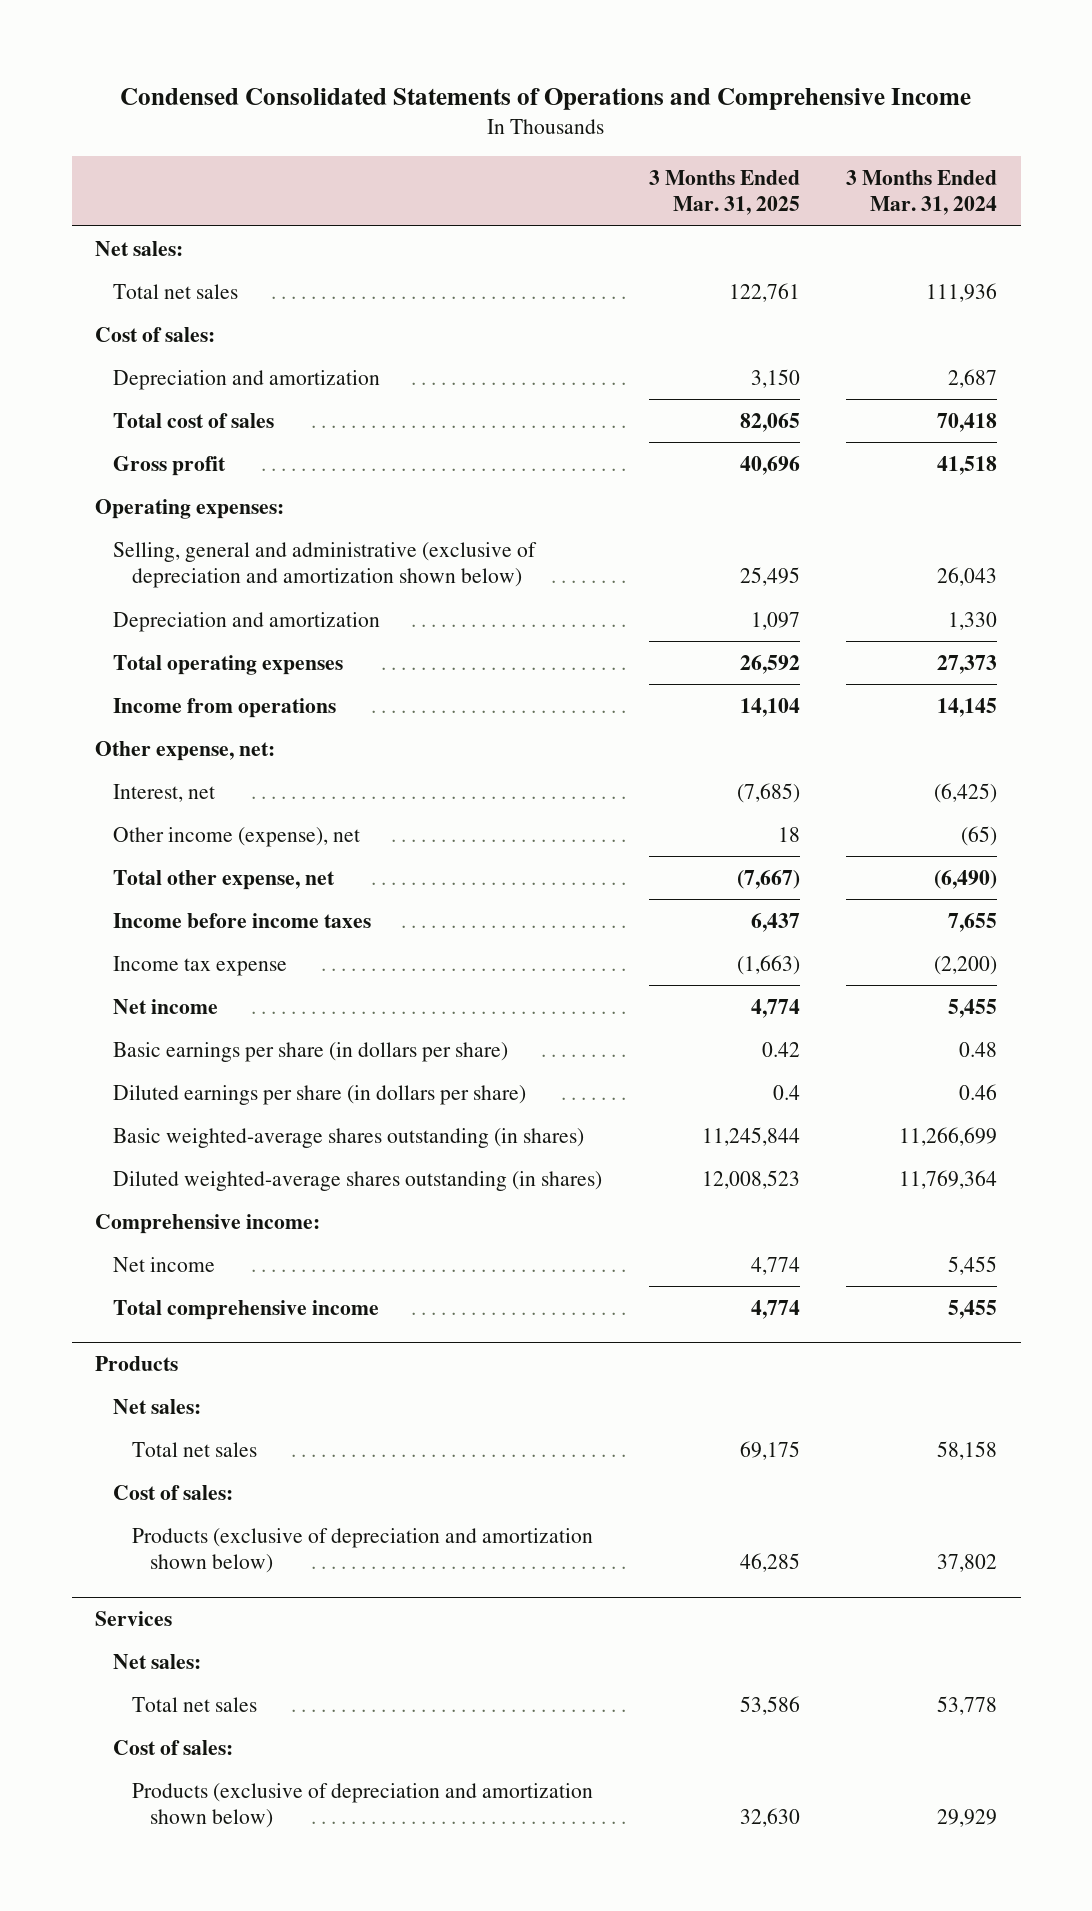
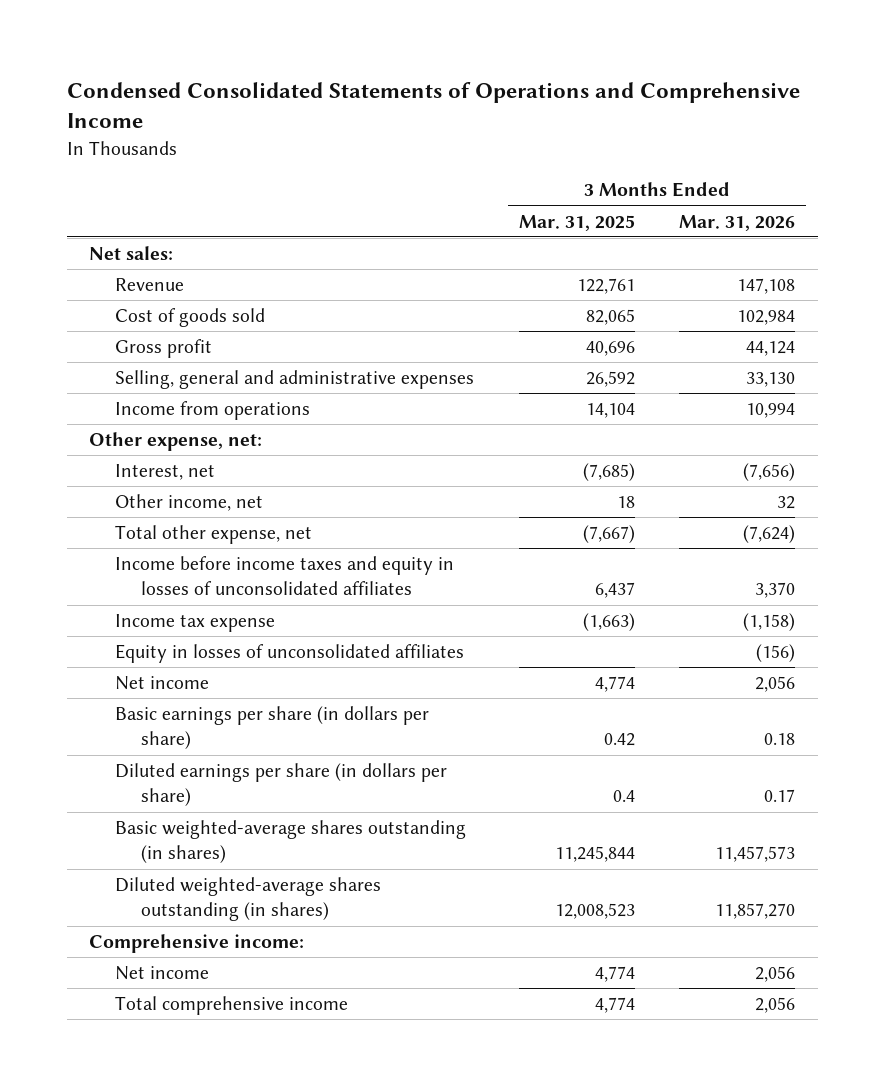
- | 3 Months Ended Mar. 31, 2025 | 3 Months Ended Mar. 31, 2024
+ | 3 Months Ended Mar. 31, 2025 | 3 Months Ended Mar. 31, 2026
- Total net sales | 122,761 | 111,936
- Cost of sales:
- Depreciation and amortization | 3,150 | 2,687
- Total cost of sales | 82,065 | 70,418
+ Revenue | 122,761 | 147,108
+ Cost of goods sold | 82,065 | 102,984
- Operating expenses:
- Selling, general and administrative (exclusive of depreciation and amortization shown below) | 25,495 | 26,043
- Depreciation and amortization | 1,097 | 1,330
- Total operating expenses | 26,592 | 27,373
+ Selling, general and administrative expenses | 26,592 | 33,130
- Other income (expense), net | 18 | (65)
+ Other income, net | 18 | 32
- Income before income taxes | 6,437 | 7,655
+ Income before income taxes and equity in losses of unconsolidated affiliates | 6,437 | 3,370
+ Equity in losses of unconsolidated affiliates | | (156)
- Products
- Net sales:
- Total net sales | 69,175 | 58,158
- Cost of sales:
- Products (exclusive of depreciation and amortization shown below) | 46,285 | 37,802
- Services
- Net sales:
- Total net sales | 53,586 | 53,778
- Cost of sales:
- Products (exclusive of depreciation and amortization shown below) | 32,630 | 29,929

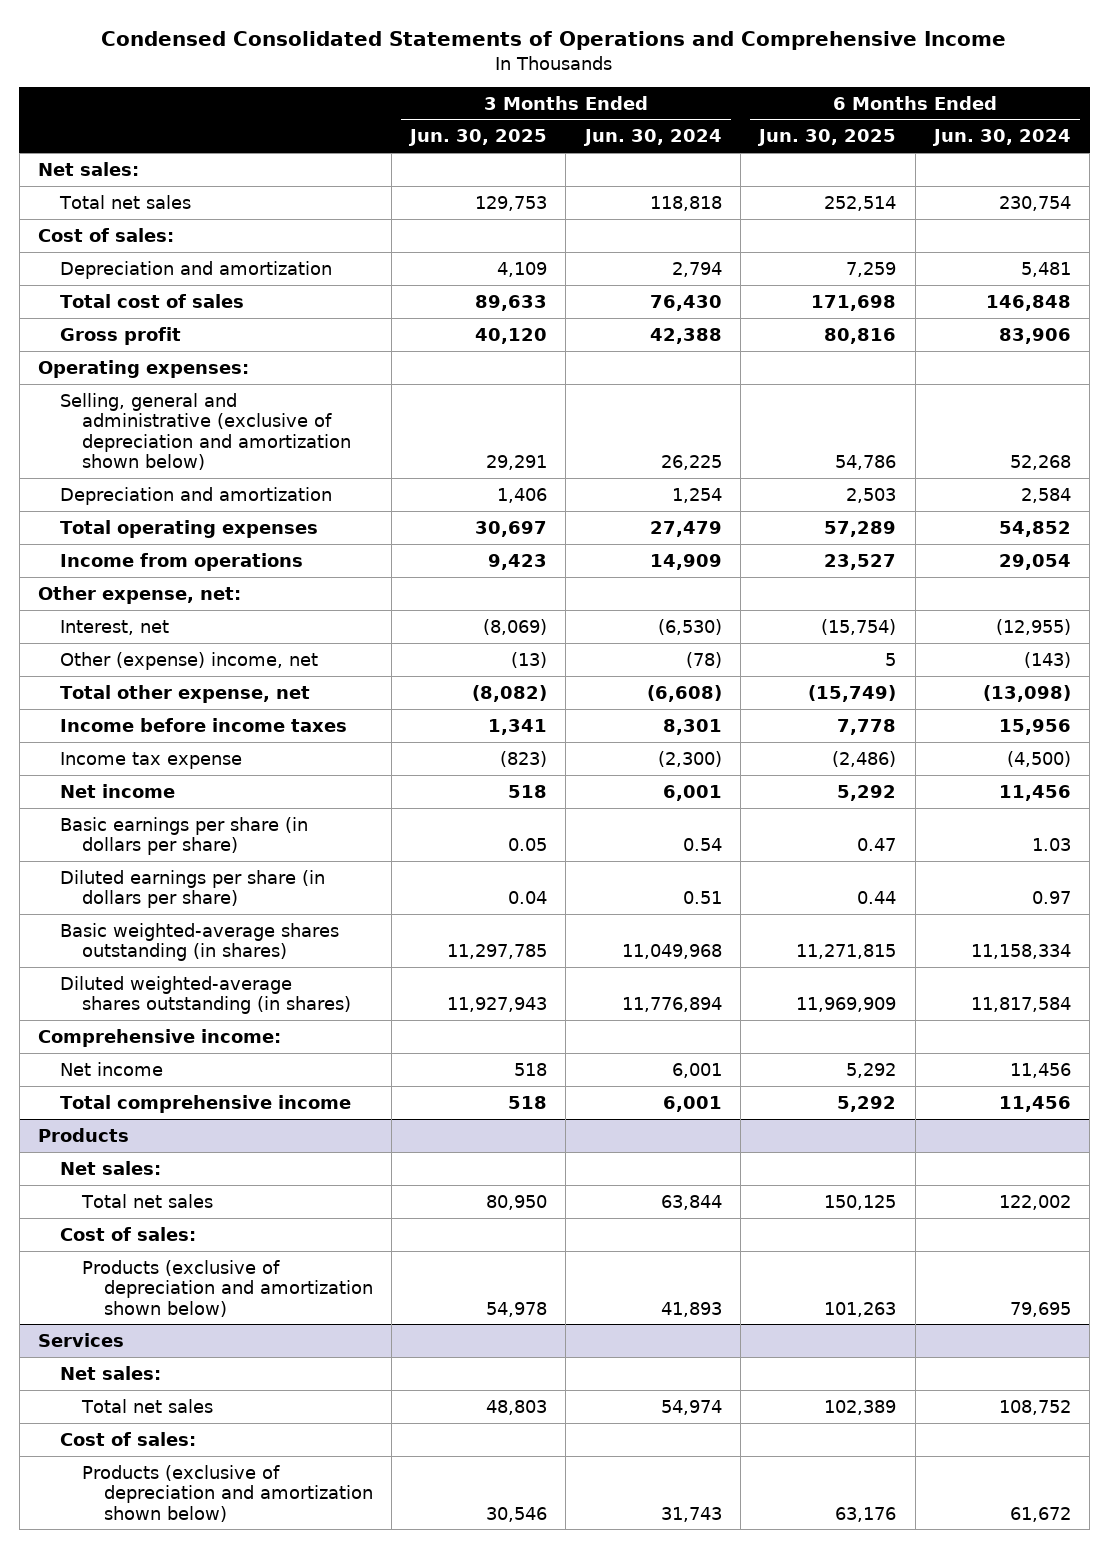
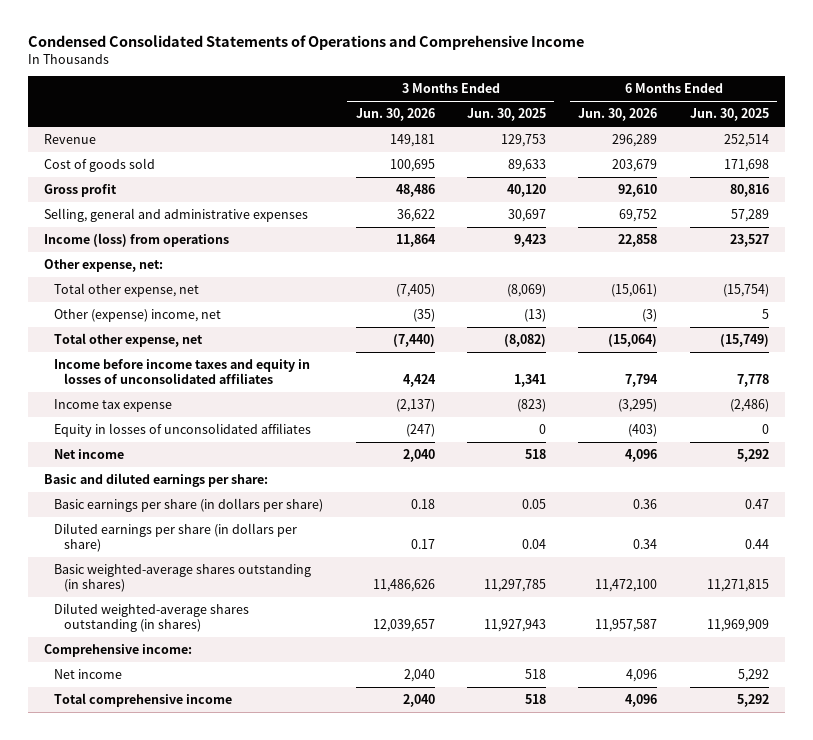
- | 3 Months Ended Jun. 30, 2025 | 3 Months Ended Jun. 30, 2024 | 6 Months Ended Jun. 30, 2025 | 6 Months Ended Jun. 30, 2024
+ | 3 Months Ended Jun. 30, 2026 | 3 Months Ended Jun. 30, 2025 | 6 Months Ended Jun. 30, 2026 | 6 Months Ended Jun. 30, 2025
- Net sales:
- Total net sales | 129,753 | 118,818 | 252,514 | 230,754
- Cost of sales:
- Depreciation and amortization | 4,109 | 2,794 | 7,259 | 5,481
- Total cost of sales | 89,633 | 76,430 | 171,698 | 146,848
+ Revenue | 149,181 | 129,753 | 296,289 | 252,514
+ Cost of goods sold | 100,695 | 89,633 | 203,679 | 171,698
- Operating expenses:
- Selling, general and administrative (exclusive of depreciation and amortization shown below) | 29,291 | 26,225 | 54,786 | 52,268
- Depreciation and amortization | 1,406 | 1,254 | 2,503 | 2,584
- Total operating expenses | 30,697 | 27,479 | 57,289 | 54,852
- Income from operations | 9,423 | 14,909 | 23,527 | 29,054
+ Selling, general and administrative expenses | 36,622 | 30,697 | 69,752 | 57,289
+ Income (loss) from operations | 11,864 | 9,423 | 22,858 | 23,527
- Interest, net | (8,069) | (6,530) | (15,754) | (12,955)
+ Total other expense, net | (7,405) | (8,069) | (15,061) | (15,754)
- Income before income taxes | 1,341 | 8,301 | 7,778 | 15,956
+ Income before income taxes and equity in losses of unconsolidated affiliates | 4,424 | 1,341 | 7,794 | 7,778
+ Equity in losses of unconsolidated affiliates | (247) | 0 | (403) | 0
+ Basic and diluted earnings per share:
- Products
- Net sales:
- Total net sales | 80,950 | 63,844 | 150,125 | 122,002
- Cost of sales:
- Products (exclusive of depreciation and amortization shown below) | 54,978 | 41,893 | 101,263 | 79,695
- Services
- Net sales:
- Total net sales | 48,803 | 54,974 | 102,389 | 108,752
- Cost of sales:
- Products (exclusive of depreciation and amortization shown below) | 30,546 | 31,743 | 63,176 | 61,672

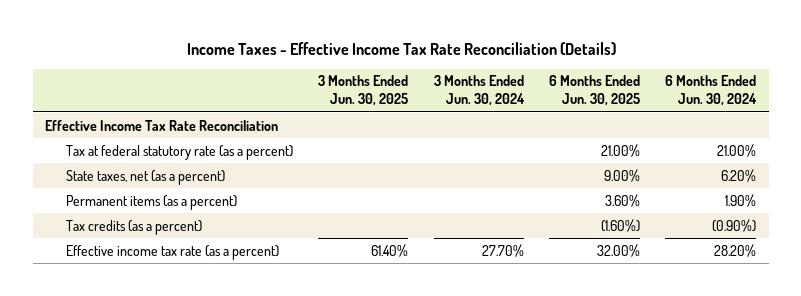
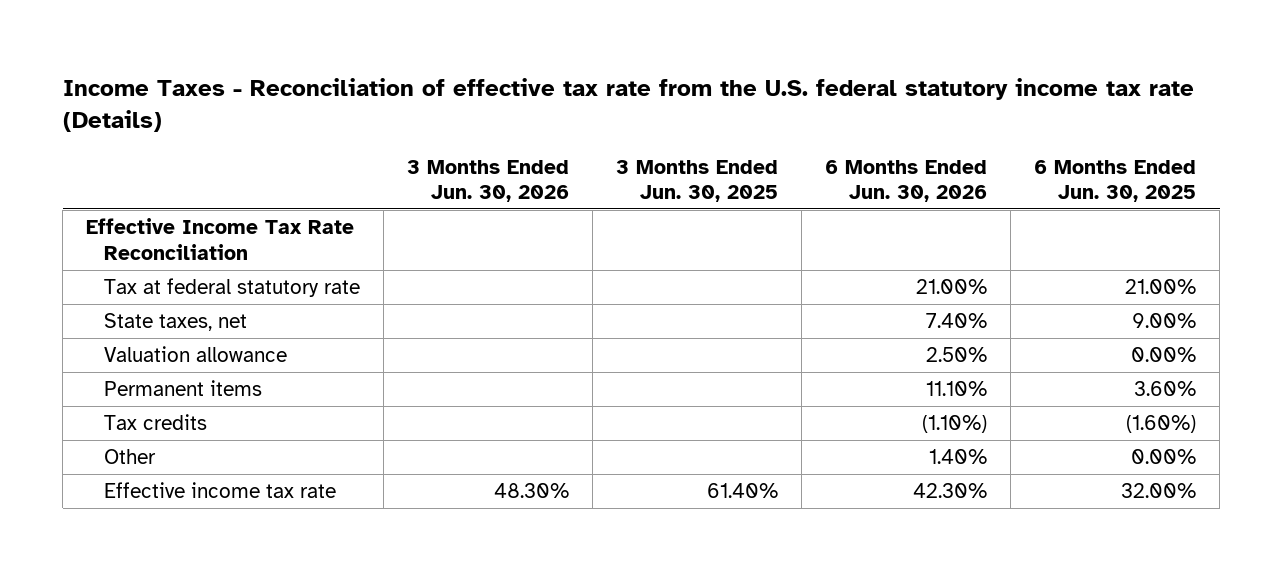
- Income Taxes - Effective Income Tax Rate Reconciliation (Details)
+ Income Taxes - Reconciliation of effective tax rate from the U.S. federal statutory income tax rate (Details)
- | 3 Months Ended Jun. 30, 2025 | 3 Months Ended Jun. 30, 2024 | 6 Months Ended Jun. 30, 2025 | 6 Months Ended Jun. 30, 2024
+ | 3 Months Ended Jun. 30, 2026 | 3 Months Ended Jun. 30, 2025 | 6 Months Ended Jun. 30, 2026 | 6 Months Ended Jun. 30, 2025
- Tax at federal statutory rate (as a percent) | | | 21.00% | 21.00%
- State taxes, net (as a percent) | | | 9.00% | 6.20%
- Permanent items (as a percent) | | | 3.60% | 1.90%
- Tax credits (as a percent) | | | (1.60%) | (0.90%)
- Effective income tax rate (as a percent) | 61.40% | 27.70% | 32.00% | 28.20%
+ Tax at federal statutory rate | | | 21.00% | 21.00%
+ State taxes, net | | | 7.40% | 9.00%
+ Valuation allowance | | | 2.50% | 0.00%
+ Permanent items | | | 11.10% | 3.60%
+ Tax credits | | | (1.10%) | (1.60%)
+ Other | | | 1.40% | 0.00%
+ Effective income tax rate | 48.30% | 61.40% | 42.30% | 32.00%

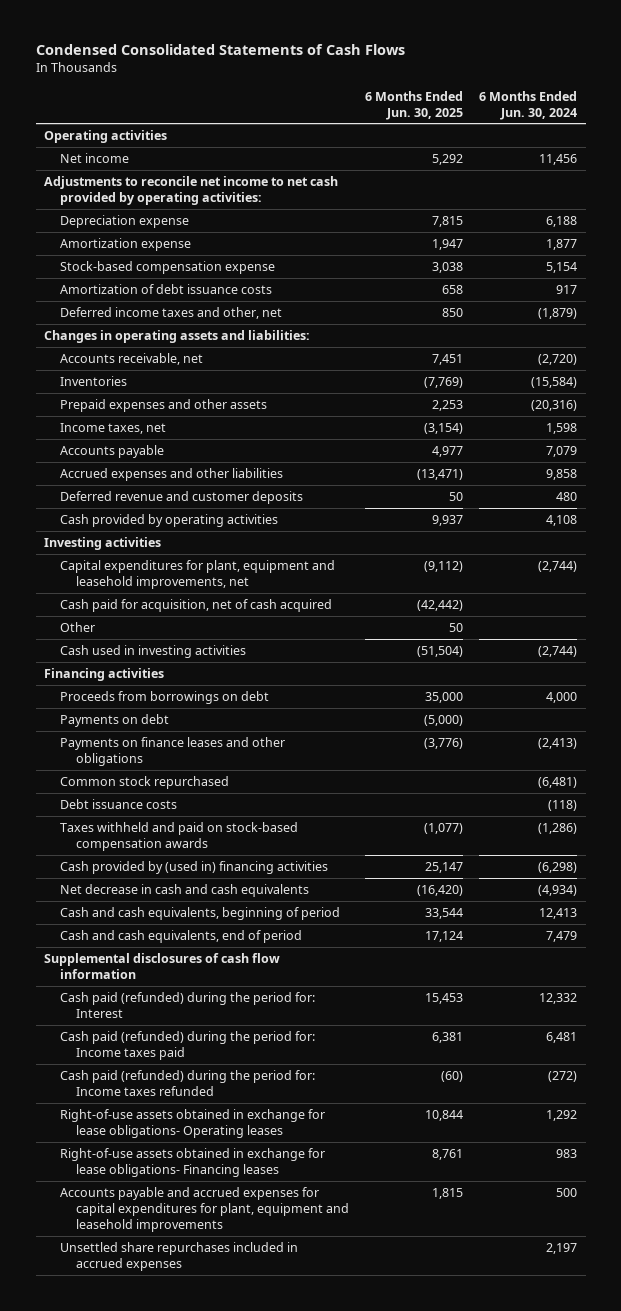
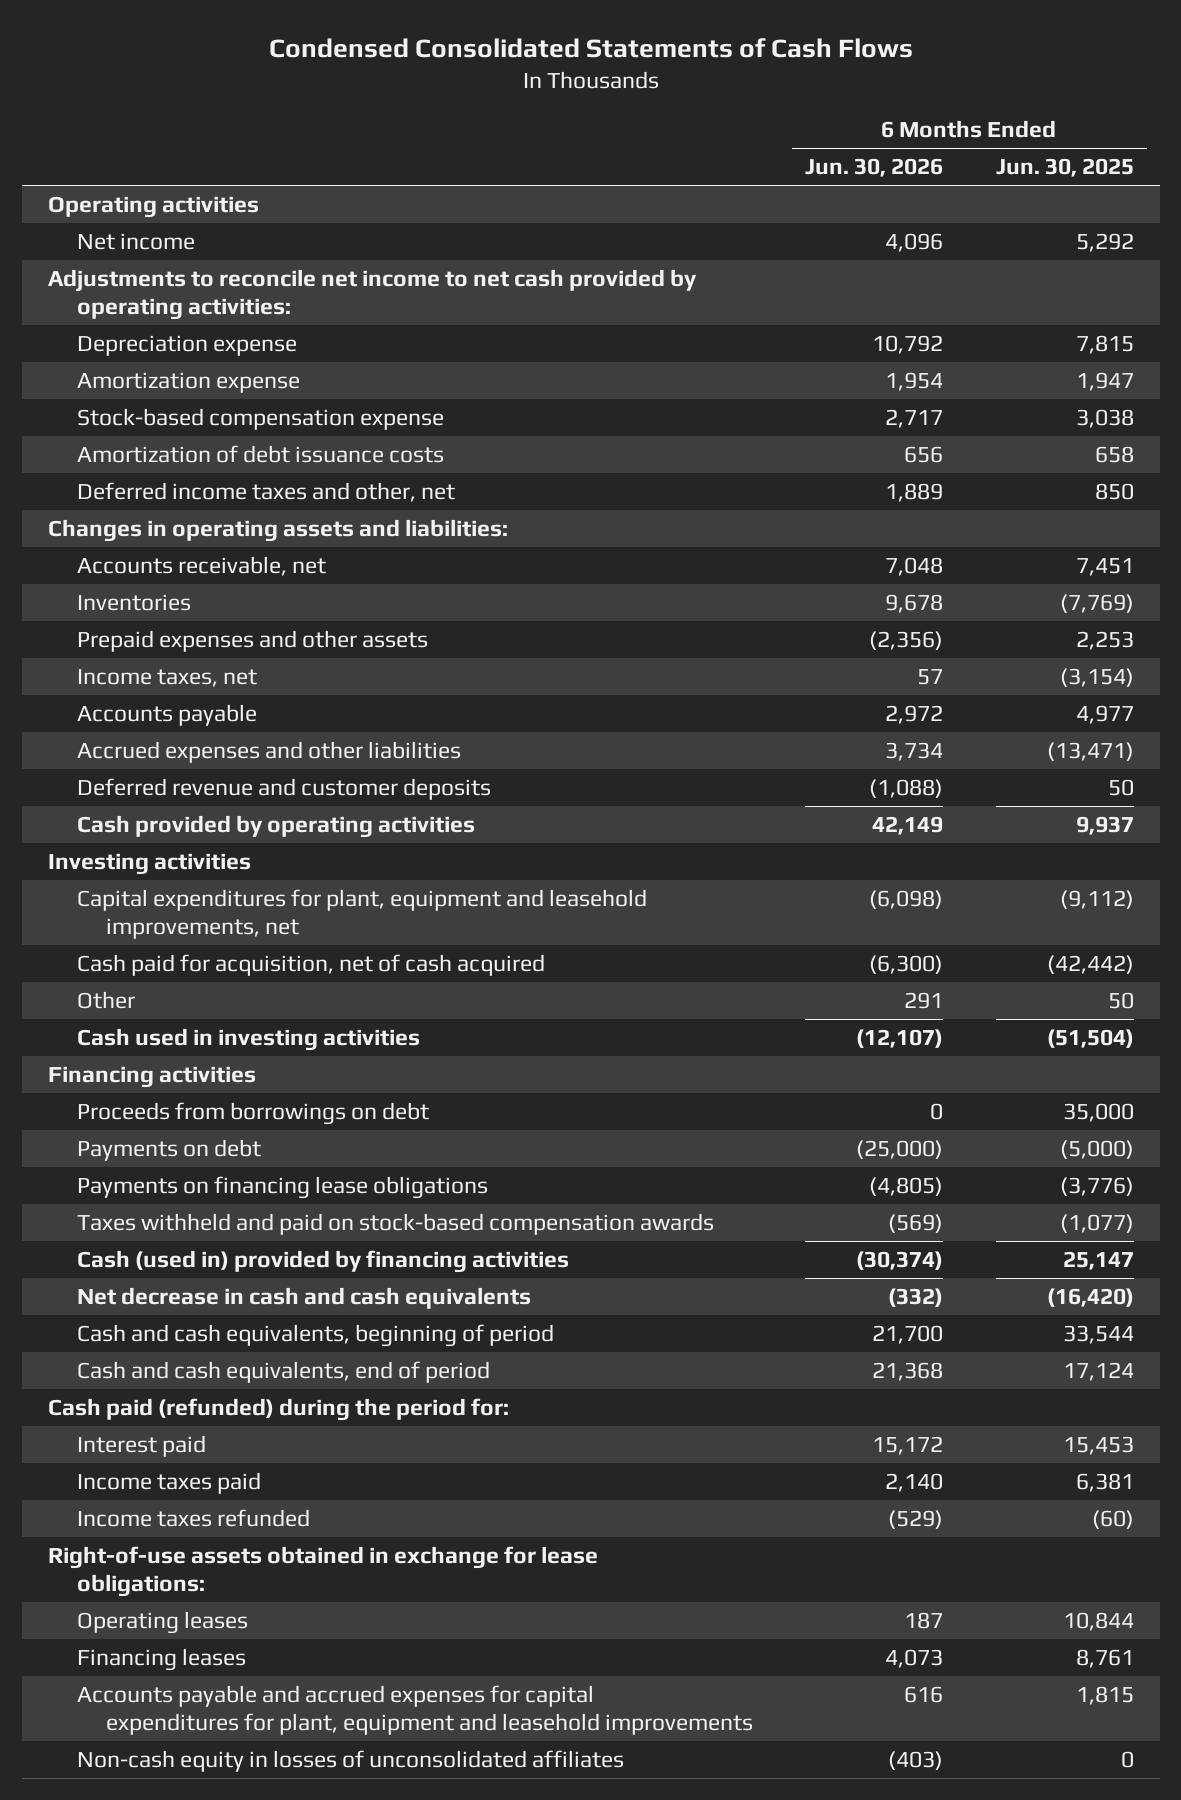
- | 6 Months Ended Jun. 30, 2025 | 6 Months Ended Jun. 30, 2024
+ | 6 Months Ended Jun. 30, 2026 | 6 Months Ended Jun. 30, 2025
- Payments on finance leases and other obligations | (3,776) | (2,413)
- Common stock repurchased | | (6,481)
- Debt issuance costs | | (118)
+ Payments on financing lease obligations | (4,805) | (3,776)
- Cash provided by (used in) financing activities | 25,147 | (6,298)
+ Cash (used in) provided by financing activities | (30,374) | 25,147
- Supplemental disclosures of cash flow information
- Cash paid (refunded) during the period for: Interest | 15,453 | 12,332
- Cash paid (refunded) during the period for: Income taxes paid | 6,381 | 6,481
- Cash paid (refunded) during the period for: Income taxes refunded | (60) | (272)
- Right-of-use assets obtained in exchange for lease obligations- Operating leases | 10,844 | 1,292
- Right-of-use assets obtained in exchange for lease obligations- Financing leases | 8,761 | 983
+ Cash paid (refunded) during the period for:
+ Interest paid | 15,172 | 15,453
+ Income taxes paid | 2,140 | 6,381
+ Income taxes refunded | (529) | (60)
+ Right-of-use assets obtained in exchange for lease obligations:
+ Operating leases | 187 | 10,844
+ Financing leases | 4,073 | 8,761
- Unsettled share repurchases included in accrued expenses | | 2,197
+ Non-cash equity in losses of unconsolidated affiliates | (403) | 0

